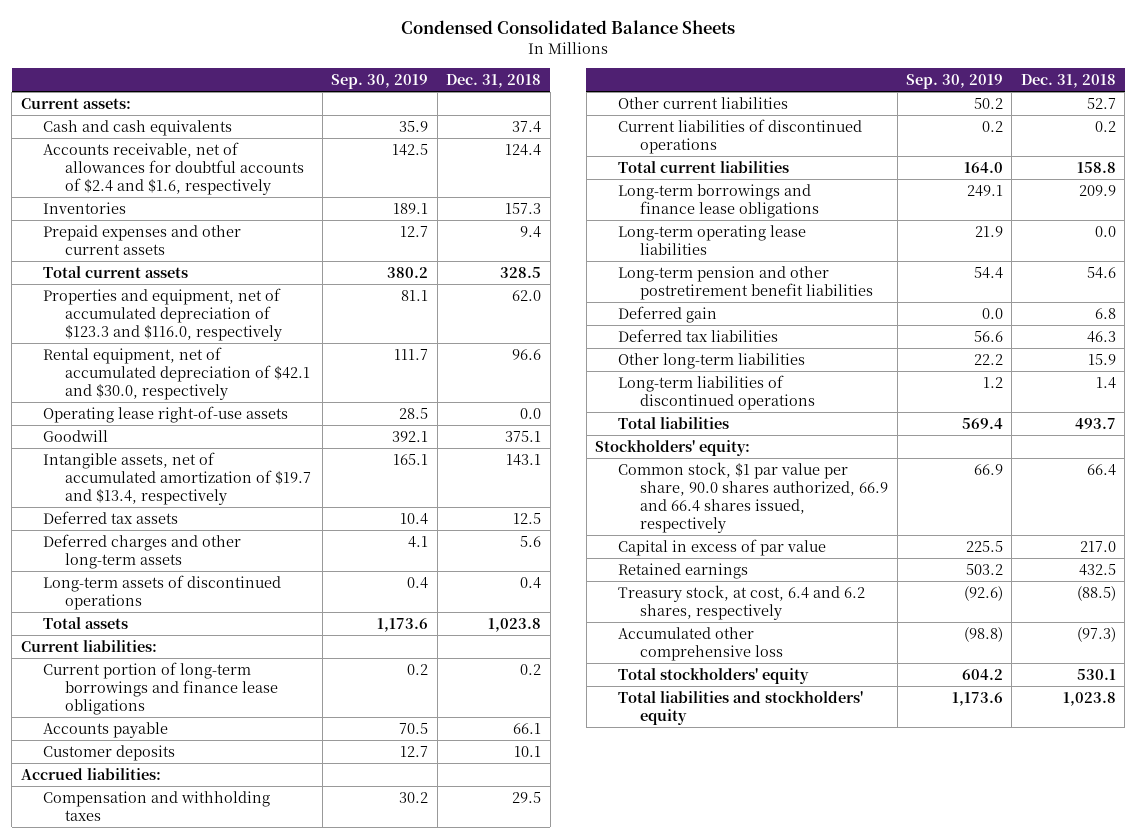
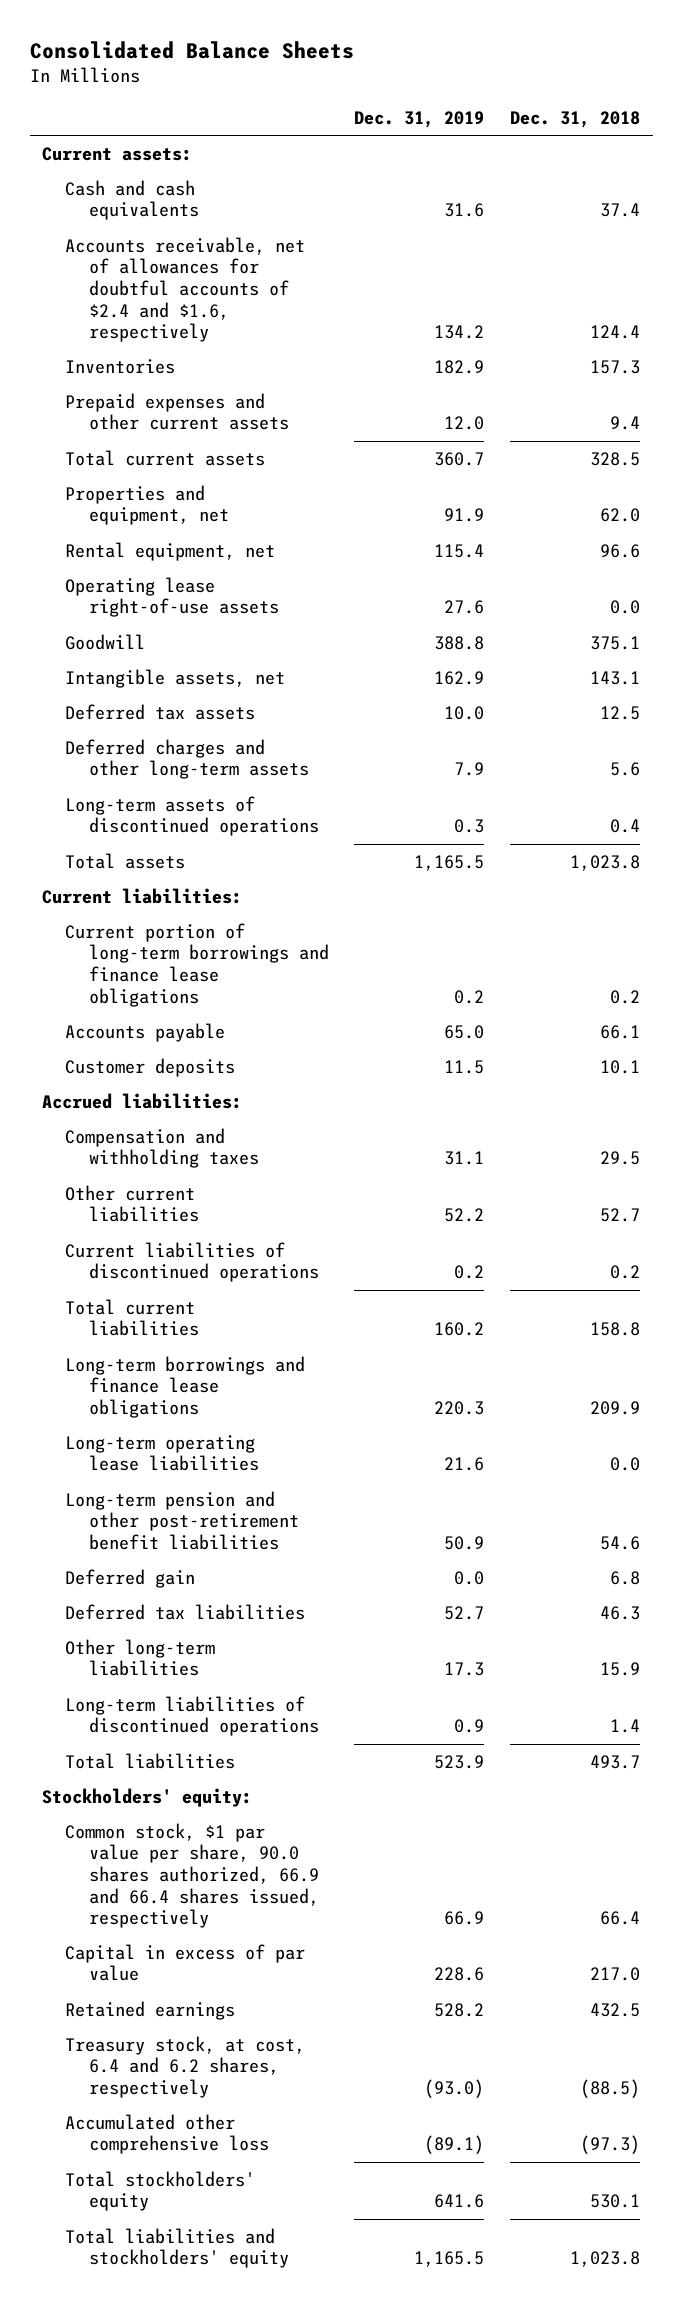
- Condensed Consolidated Balance Sheets
+ Consolidated Balance Sheets
- | Sep. 30, 2019 | Dec. 31, 2018
+ | Dec. 31, 2019 | Dec. 31, 2018
- Properties and equipment, net of accumulated depreciation of $123.3 and $116.0, respectively | 81.1 | 62.0
- Rental equipment, net of accumulated depreciation of $42.1 and $30.0, respectively | 111.7 | 96.6
+ Properties and equipment, net | 91.9 | 62.0
+ Rental equipment, net | 115.4 | 96.6
- Intangible assets, net of accumulated amortization of $19.7 and $13.4, respectively | 165.1 | 143.1
+ Intangible assets, net | 162.9 | 143.1
- Long-term pension and other postretirement benefit liabilities | 54.4 | 54.6
+ Long-term pension and other post-retirement benefit liabilities | 50.9 | 54.6

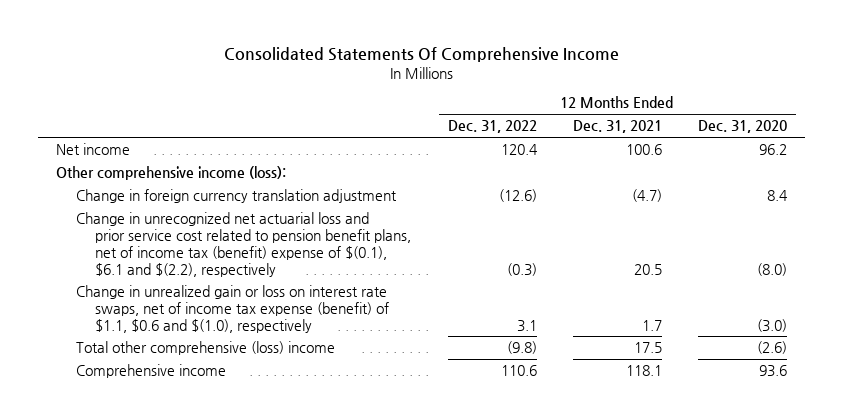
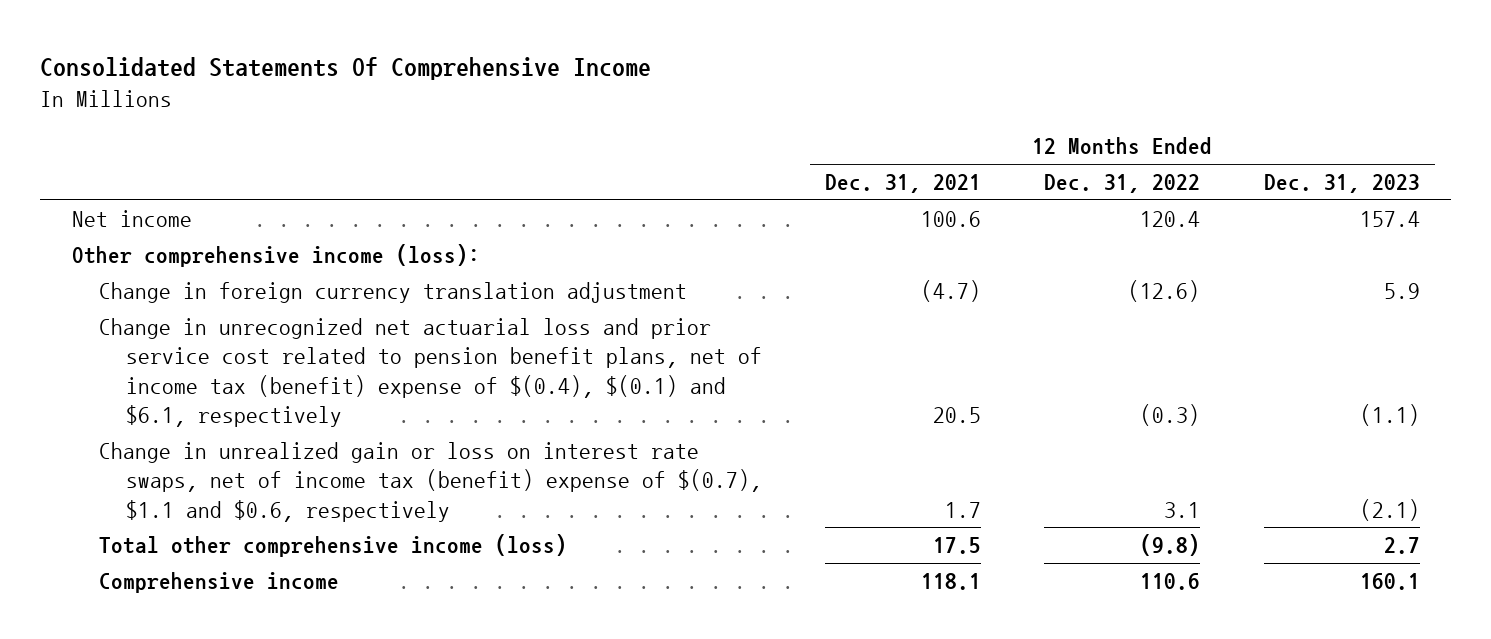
- | 12 Months Ended Dec. 31, 2022 | 12 Months Ended Dec. 31, 2021 | 12 Months Ended Dec. 31, 2020
+ | 12 Months Ended Dec. 31, 2021 | 12 Months Ended Dec. 31, 2022 | 12 Months Ended Dec. 31, 2023
- Change in unrecognized net actuarial loss and prior service cost related to pension benefit plans, net of income tax (benefit) expense of $(0.1), $6.1 and $(2.2), respectively | (0.3) | 20.5 | (8.0)
- Change in unrealized gain or loss on interest rate swaps, net of income tax expense (benefit) of $1.1, $0.6 and $(1.0), respectively | 3.1 | 1.7 | (3.0)
- Total other comprehensive (loss) income | (9.8) | 17.5 | (2.6)
+ Change in unrecognized net actuarial loss and prior service cost related to pension benefit plans, net of income tax (benefit) expense of $(0.4), $(0.1) and $6.1, respectively | 20.5 | (0.3) | (1.1)
+ Change in unrealized gain or loss on interest rate swaps, net of income tax (benefit) expense of $(0.7), $1.1 and $0.6, respectively | 1.7 | 3.1 | (2.1)
+ Total other comprehensive income (loss) | 17.5 | (9.8) | 2.7

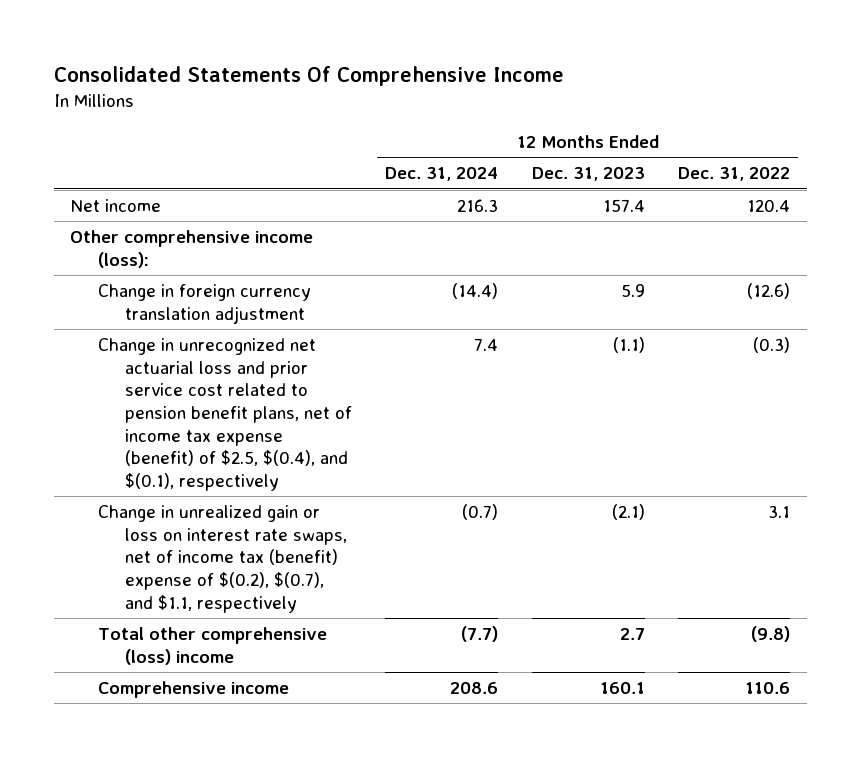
- | 12 Months Ended Dec. 31, 2021 | 12 Months Ended Dec. 31, 2022 | 12 Months Ended Dec. 31, 2023
+ | 12 Months Ended Dec. 31, 2024 | 12 Months Ended Dec. 31, 2023 | 12 Months Ended Dec. 31, 2022
- Change in unrecognized net actuarial loss and prior service cost related to pension benefit plans, net of income tax (benefit) expense of $(0.4), $(0.1) and $6.1, respectively | 20.5 | (0.3) | (1.1)
- Change in unrealized gain or loss on interest rate swaps, net of income tax (benefit) expense of $(0.7), $1.1 and $0.6, respectively | 1.7 | 3.1 | (2.1)
- Total other comprehensive income (loss) | 17.5 | (9.8) | 2.7
+ Change in unrecognized net actuarial loss and prior service cost related to pension benefit plans, net of income tax expense (benefit) of $2.5, $(0.4), and $(0.1), respectively | 7.4 | (1.1) | (0.3)
+ Change in unrealized gain or loss on interest rate swaps, net of income tax (benefit) expense of $(0.2), $(0.7), and $1.1, respectively | (0.7) | (2.1) | 3.1
+ Total other comprehensive (loss) income | (7.7) | 2.7 | (9.8)

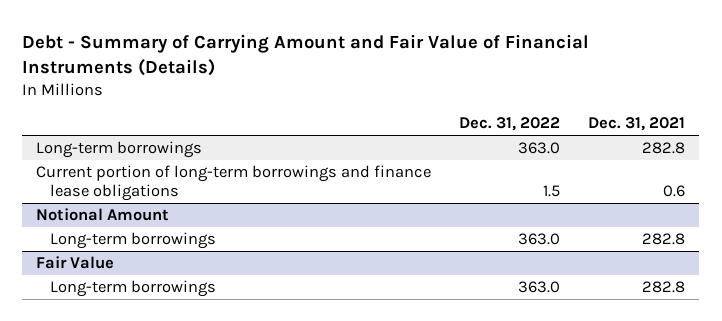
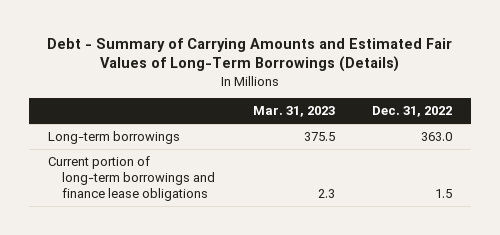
- Debt - Summary of Carrying Amount and Fair Value of Financial Instruments (Details)
+ Debt - Summary of Carrying Amounts and Estimated Fair Values of Long-Term Borrowings (Details)
- | Dec. 31, 2022 | Dec. 31, 2021
+ | Mar. 31, 2023 | Dec. 31, 2022
- Notional Amount
- Long-term borrowings | 363.0 | 282.8
- Fair Value
- Long-term borrowings | 363.0 | 282.8

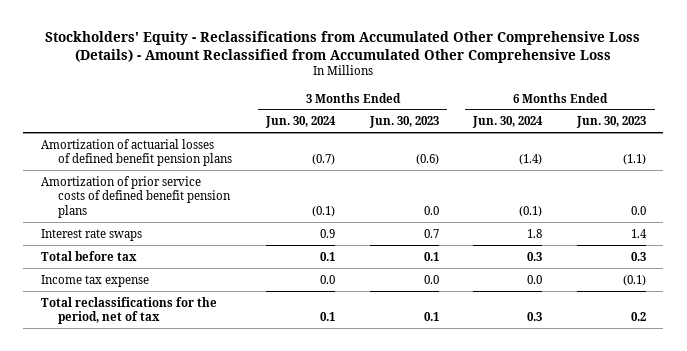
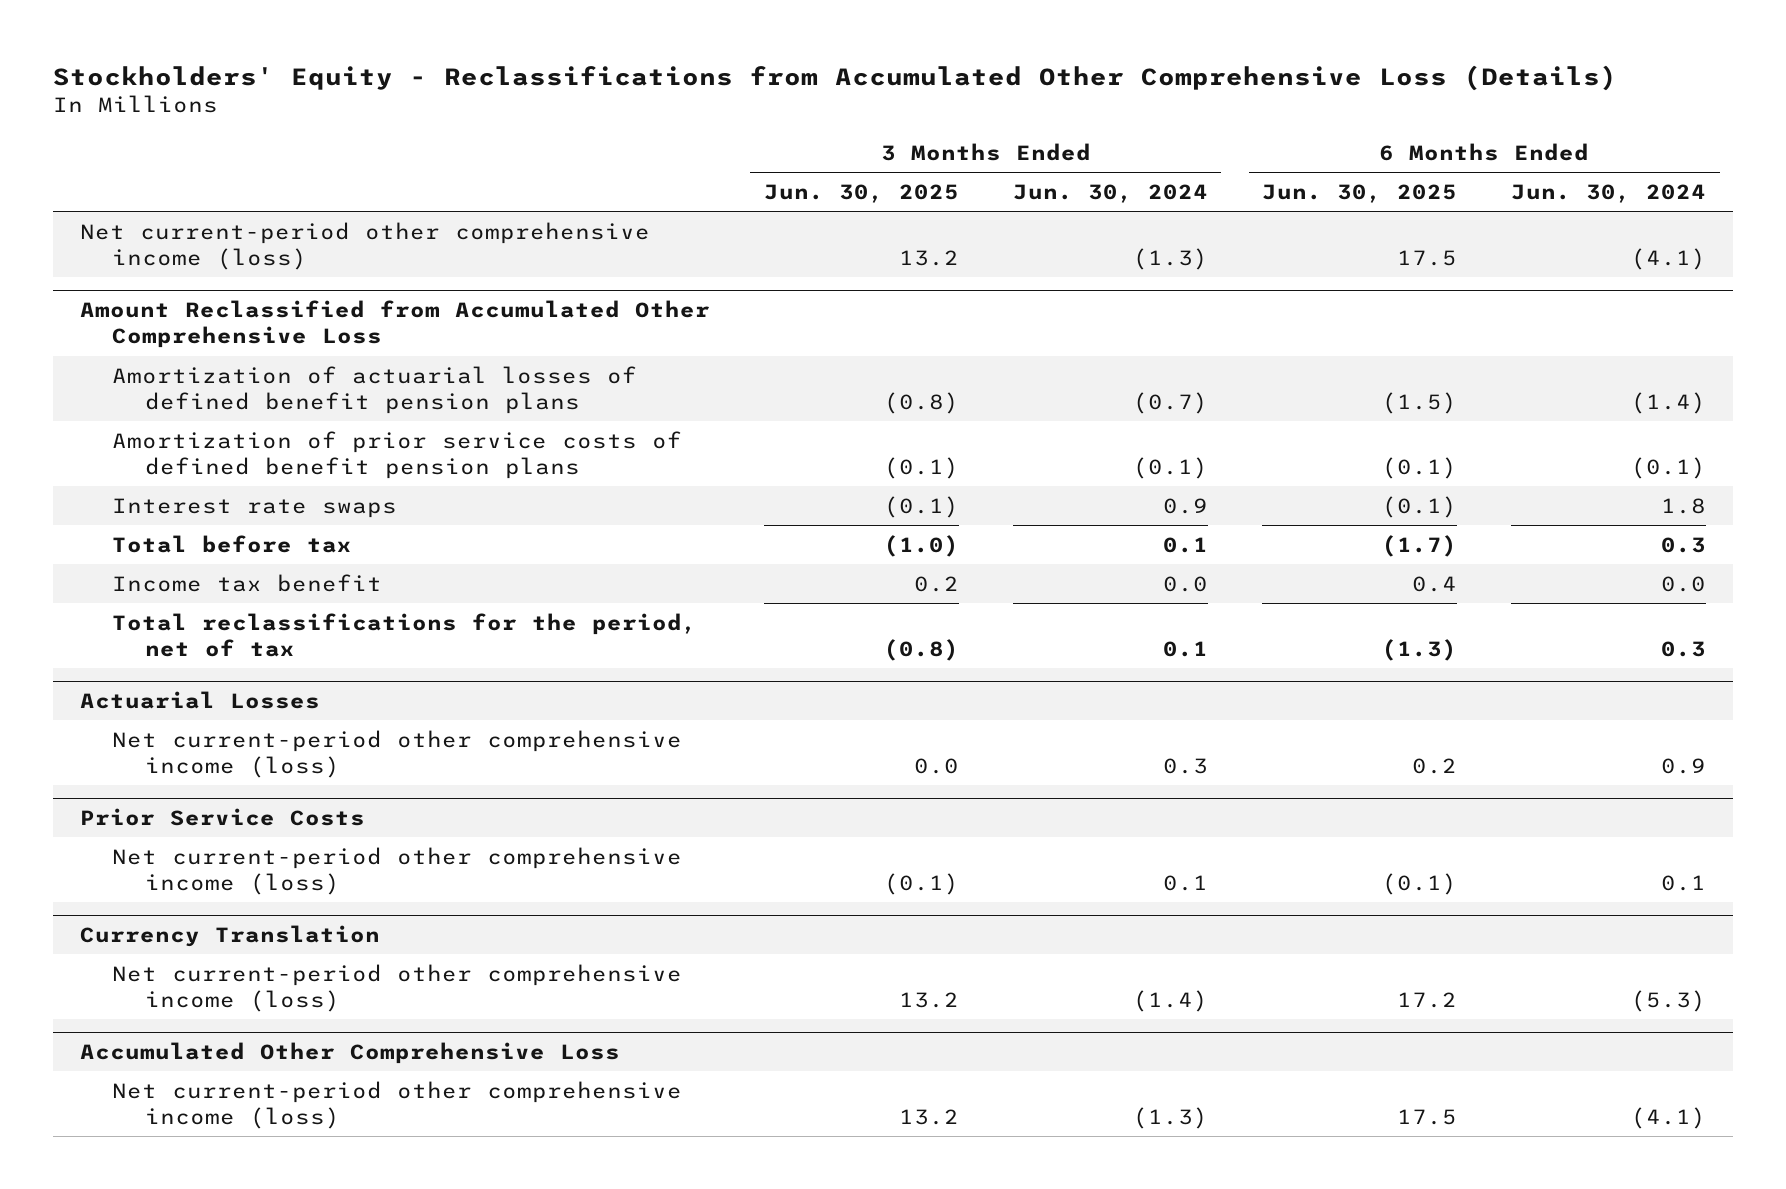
- Stockholders' Equity - Reclassifications from Accumulated Other Comprehensive Loss (Details) - Amount Reclassified from Accumulated Other Comprehensive Loss
+ Stockholders' Equity - Reclassifications from Accumulated Other Comprehensive Loss (Details)
- | 3 Months Ended Jun. 30, 2024 | 3 Months Ended Jun. 30, 2023 | 6 Months Ended Jun. 30, 2024 | 6 Months Ended Jun. 30, 2023
+ | 3 Months Ended Jun. 30, 2025 | 3 Months Ended Jun. 30, 2024 | 6 Months Ended Jun. 30, 2025 | 6 Months Ended Jun. 30, 2024
+ Net current-period other comprehensive income (loss) | 13.2 | (1.3) | 17.5 | (4.1)
+ Amount Reclassified from Accumulated Other Comprehensive Loss
- Income tax expense | 0.0 | 0.0 | 0.0 | (0.1)
+ Income tax benefit | 0.2 | 0.0 | 0.4 | 0.0
+ Actuarial Losses
+ Net current-period other comprehensive income (loss) | 0.0 | 0.3 | 0.2 | 0.9
+ Prior Service Costs
+ Net current-period other comprehensive income (loss) | (0.1) | 0.1 | (0.1) | 0.1
+ Currency Translation
+ Net current-period other comprehensive income (loss) | 13.2 | (1.4) | 17.2 | (5.3)
+ Accumulated Other Comprehensive Loss
+ Net current-period other comprehensive income (loss) | 13.2 | (1.3) | 17.5 | (4.1)

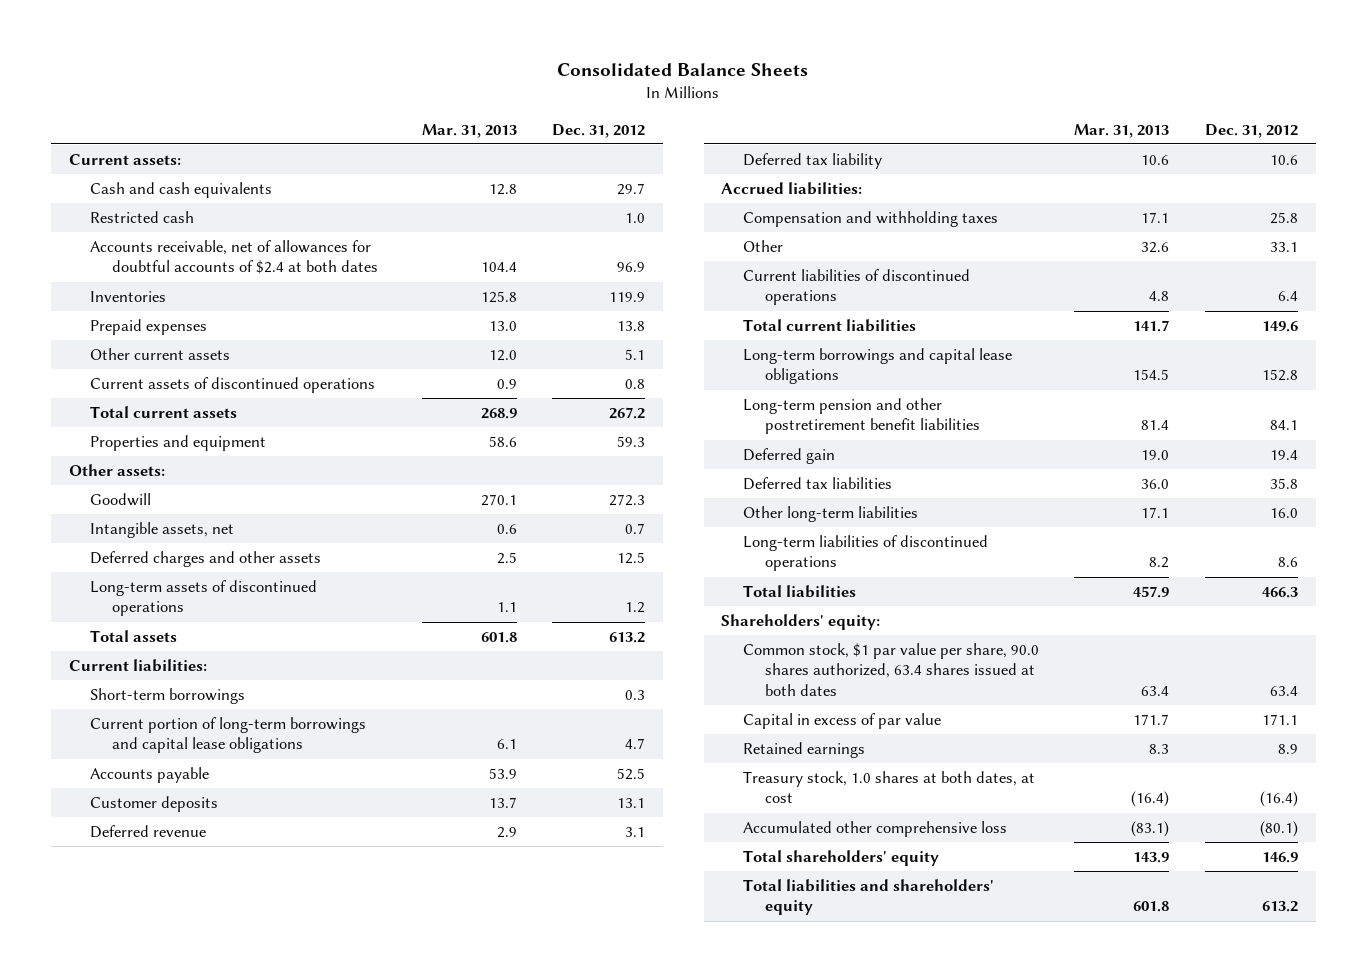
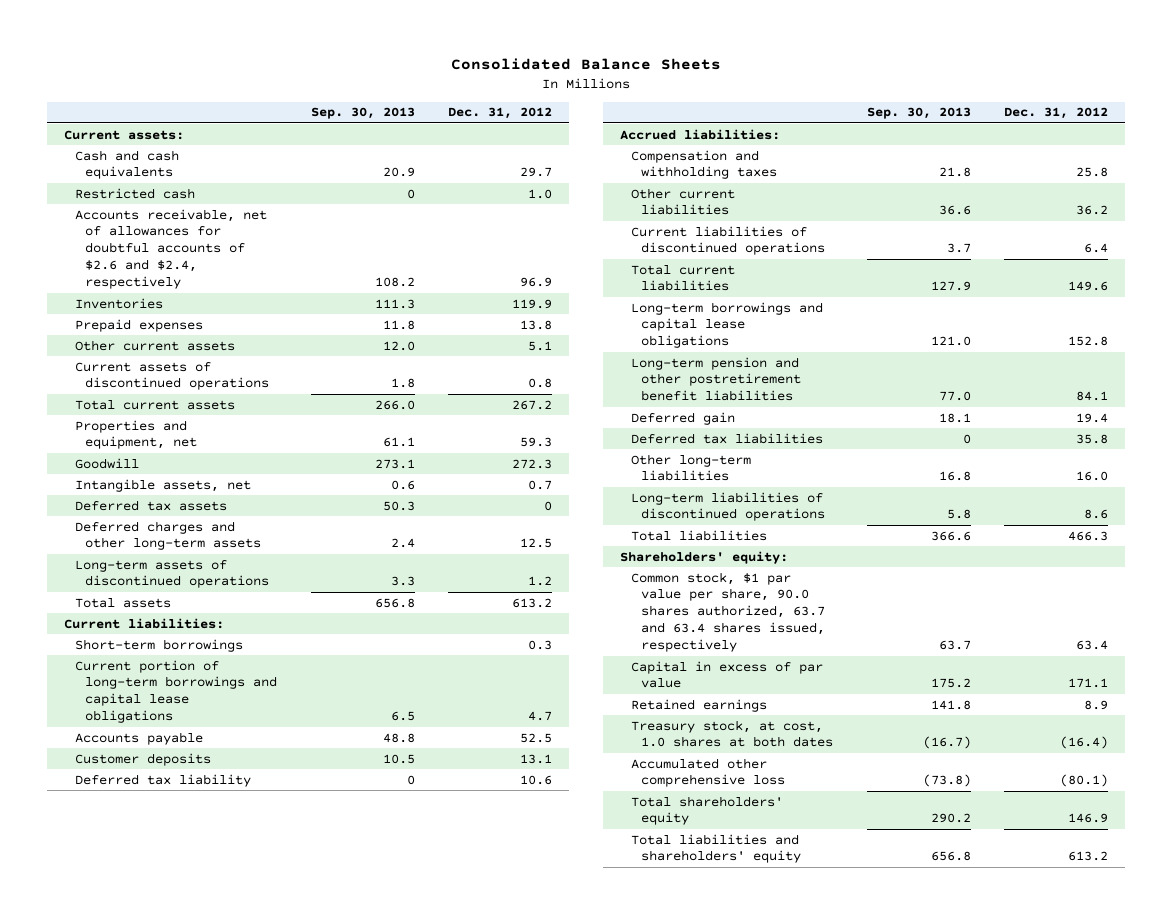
- | Mar. 31, 2013 | Dec. 31, 2012
+ | Sep. 30, 2013 | Dec. 31, 2012
- Accounts receivable, net of allowances for doubtful accounts of $2.4 at both dates | 104.4 | 96.9
+ Accounts receivable, net of allowances for doubtful accounts of $2.6 and $2.4, respectively | 108.2 | 96.9
- Properties and equipment | 58.6 | 59.3
- Other assets:
+ Properties and equipment, net | 61.1 | 59.3
- Deferred charges and other assets | 2.5 | 12.5
+ Deferred tax assets | 50.3 | 0
+ Deferred charges and other long-term assets | 2.4 | 12.5
- Deferred revenue | 2.9 | 3.1
- Other | 32.6 | 33.1
+ Other current liabilities | 36.6 | 36.2
- Common stock, $1 par value per share, 90.0 shares authorized, 63.4 shares issued at both dates | 63.4 | 63.4
+ Common stock, $1 par value per share, 90.0 shares authorized, 63.7 and 63.4 shares issued, respectively | 63.7 | 63.4
- Treasury stock, 1.0 shares at both dates, at cost | (16.4) | (16.4)
+ Treasury stock, at cost, 1.0 shares at both dates | (16.7) | (16.4)

